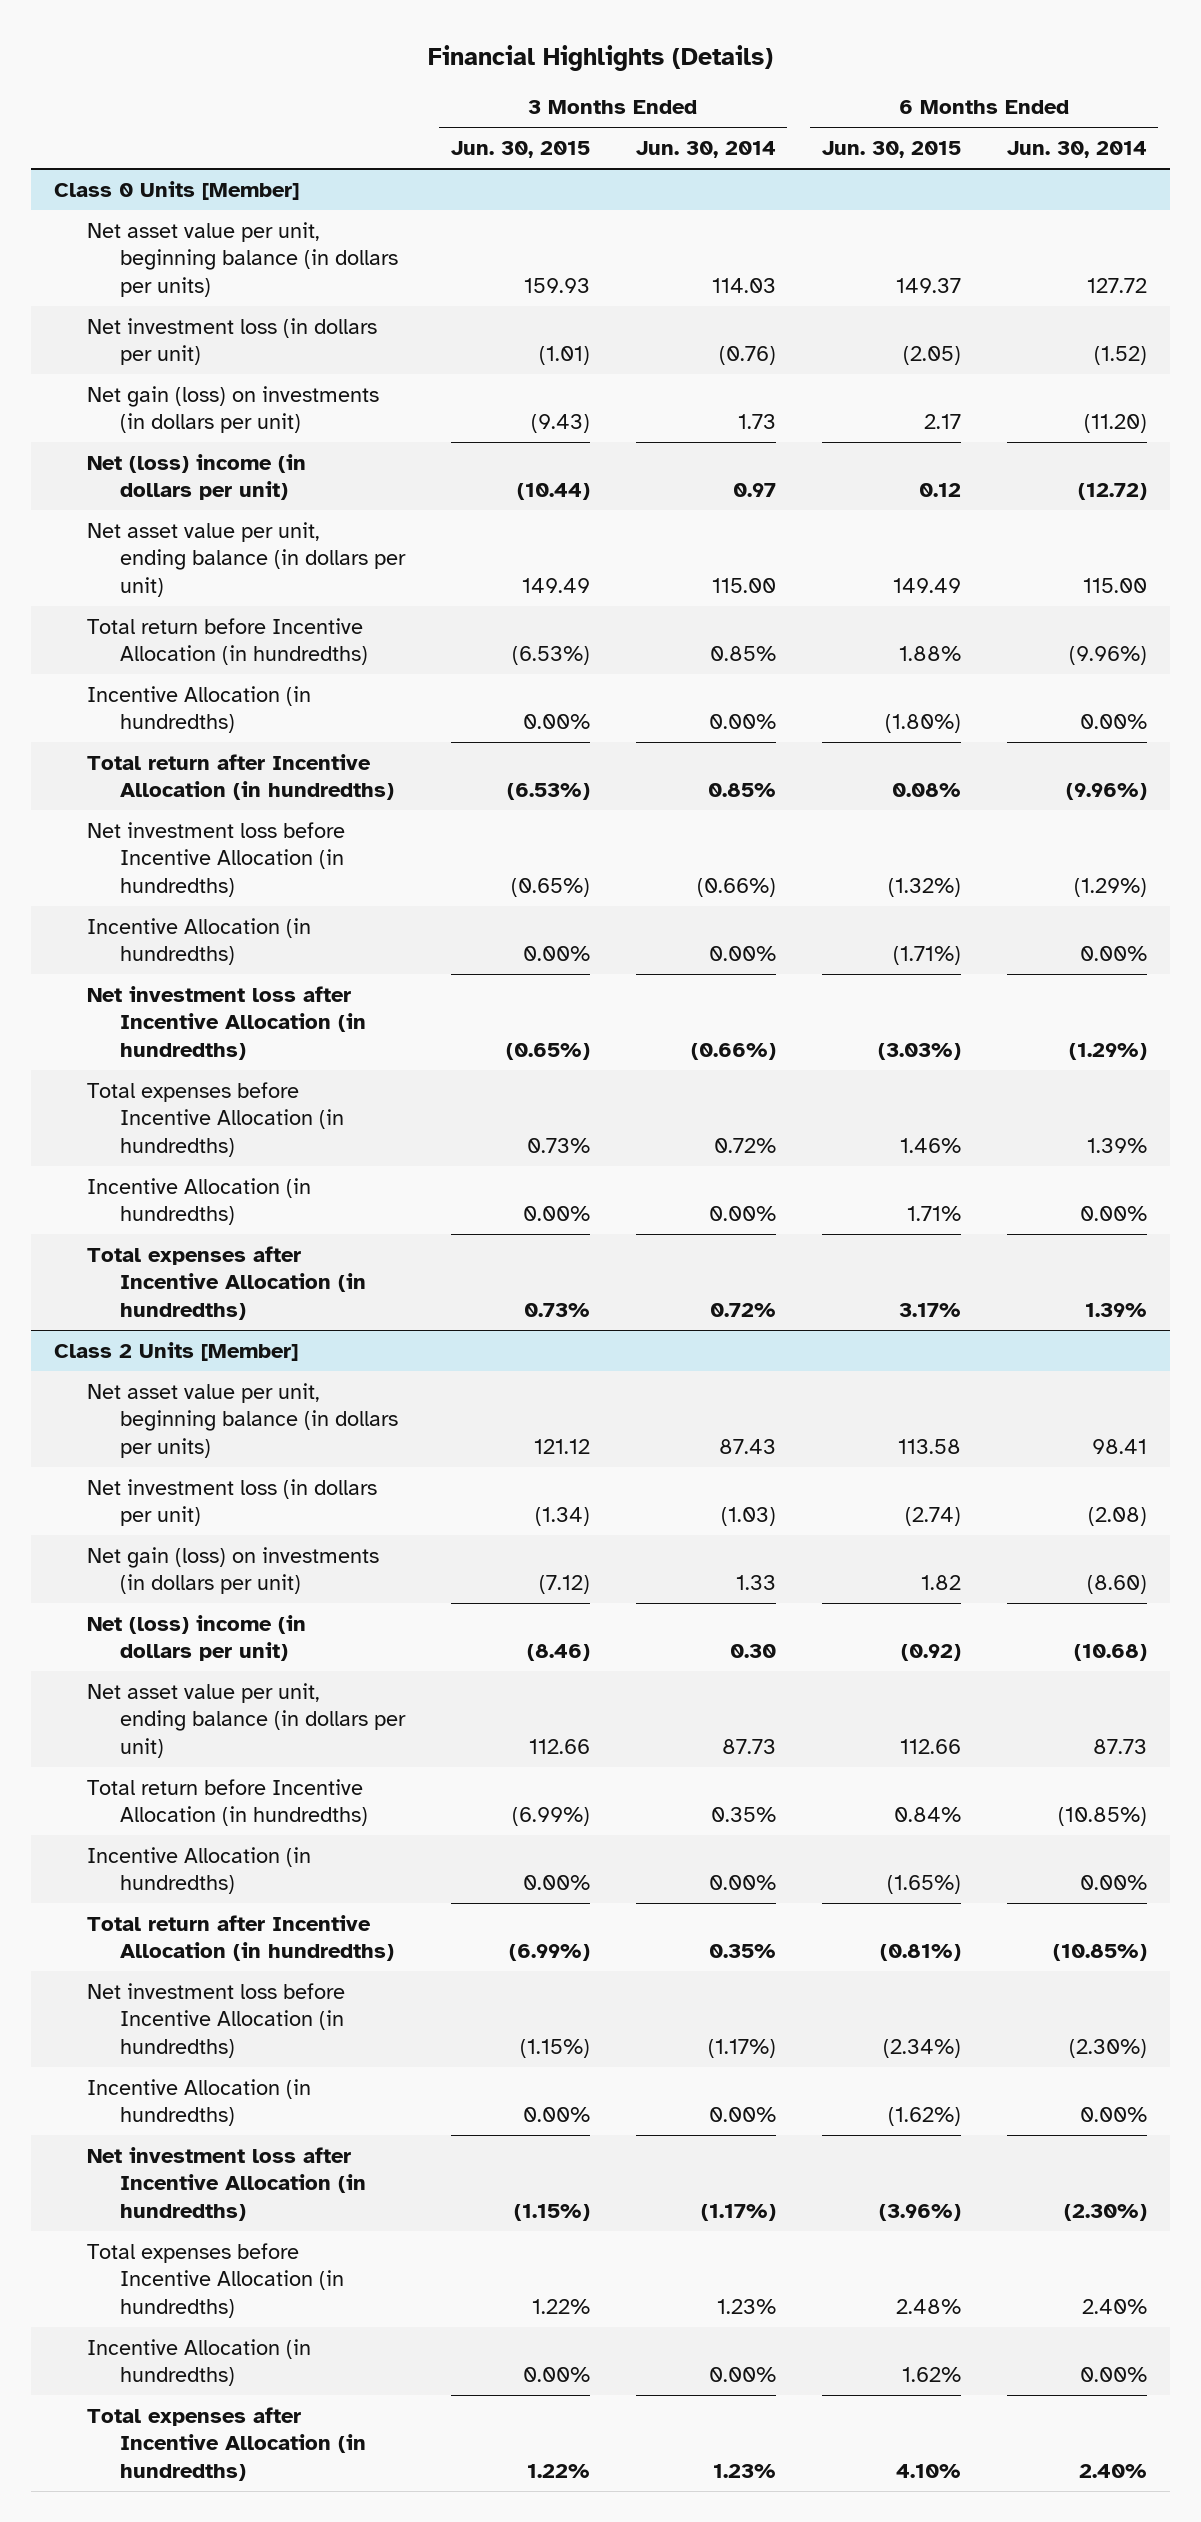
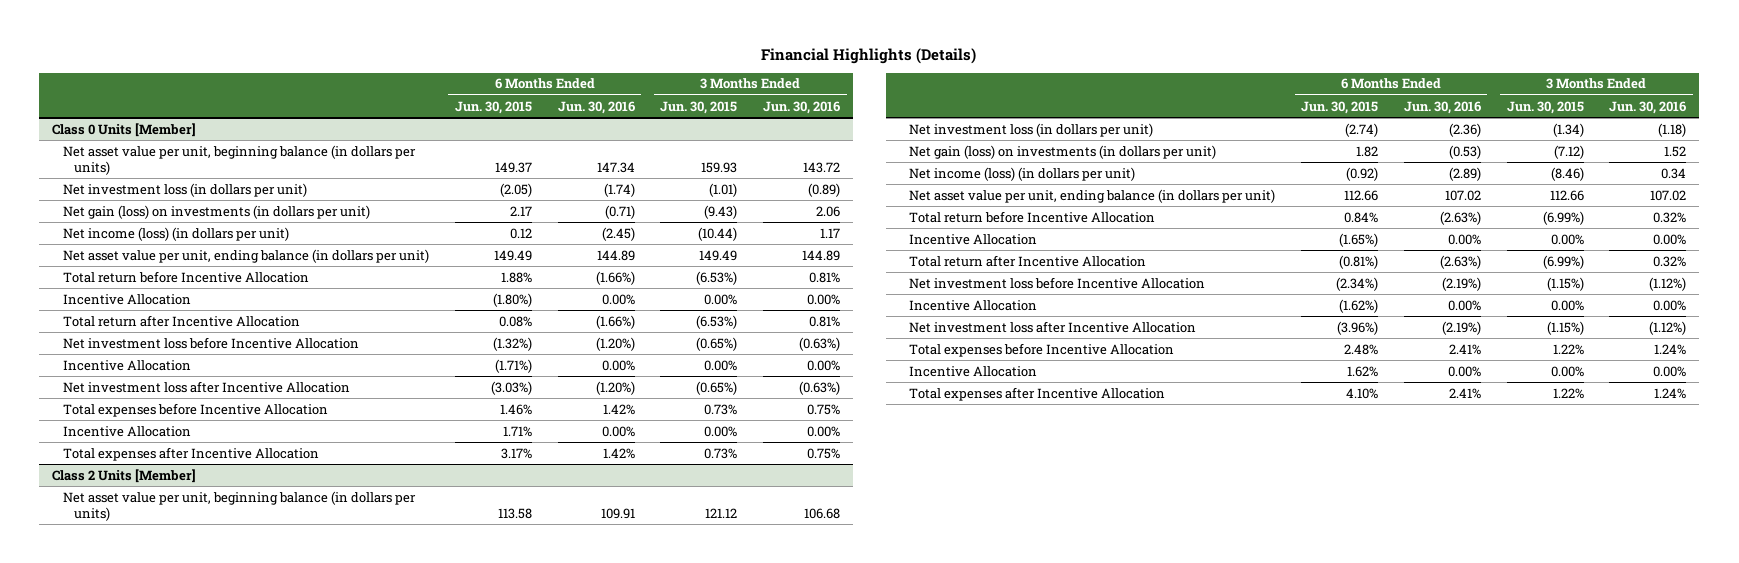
- | 3 Months Ended Jun. 30, 2015 | 3 Months Ended Jun. 30, 2014 | 6 Months Ended Jun. 30, 2015 | 6 Months Ended Jun. 30, 2014
+ | 6 Months Ended Jun. 30, 2015 | 6 Months Ended Jun. 30, 2016 | 3 Months Ended Jun. 30, 2015 | 3 Months Ended Jun. 30, 2016
@ Class 0 Units [Member]
- Net (loss) income (in dollars per unit) | (10.44) | 0.97 | 0.12 | (12.72)
+ Net income (loss) (in dollars per unit) | 0.12 | (2.45) | (10.44) | 1.17
- Total return before Incentive Allocation (in hundredths) | (6.53%) | 0.85% | 1.88% | (9.96%)
- Incentive Allocation (in hundredths) | 0.00% | 0.00% | (1.80%) | 0.00%
- Total return after Incentive Allocation (in hundredths) | (6.53%) | 0.85% | 0.08% | (9.96%)
- Net investment loss before Incentive Allocation (in hundredths) | (0.65%) | (0.66%) | (1.32%) | (1.29%)
- Incentive Allocation (in hundredths) | 0.00% | 0.00% | (1.71%) | 0.00%
- Net investment loss after Incentive Allocation (in hundredths) | (0.65%) | (0.66%) | (3.03%) | (1.29%)
- Total expenses before Incentive Allocation (in hundredths) | 0.73% | 0.72% | 1.46% | 1.39%
- Incentive Allocation (in hundredths) | 0.00% | 0.00% | 1.71% | 0.00%
- Total expenses after Incentive Allocation (in hundredths) | 0.73% | 0.72% | 3.17% | 1.39%
+ Total return before Incentive Allocation | 1.88% | (1.66%) | (6.53%) | 0.81%
+ Incentive Allocation | (1.80%) | 0.00% | 0.00% | 0.00%
+ Total return after Incentive Allocation | 0.08% | (1.66%) | (6.53%) | 0.81%
+ Net investment loss before Incentive Allocation | (1.32%) | (1.20%) | (0.65%) | (0.63%)
+ Incentive Allocation | (1.71%) | 0.00% | 0.00% | 0.00%
+ Net investment loss after Incentive Allocation | (3.03%) | (1.20%) | (0.65%) | (0.63%)
+ Total expenses before Incentive Allocation | 1.46% | 1.42% | 0.73% | 0.75%
+ Incentive Allocation | 1.71% | 0.00% | 0.00% | 0.00%
+ Total expenses after Incentive Allocation | 3.17% | 1.42% | 0.73% | 0.75%
@ Class 2 Units [Member]
- Net (loss) income (in dollars per unit) | (8.46) | 0.30 | (0.92) | (10.68)
+ Net income (loss) (in dollars per unit) | (0.92) | (2.89) | (8.46) | 0.34
- Total return before Incentive Allocation (in hundredths) | (6.99%) | 0.35% | 0.84% | (10.85%)
- Incentive Allocation (in hundredths) | 0.00% | 0.00% | (1.65%) | 0.00%
- Total return after Incentive Allocation (in hundredths) | (6.99%) | 0.35% | (0.81%) | (10.85%)
- Net investment loss before Incentive Allocation (in hundredths) | (1.15%) | (1.17%) | (2.34%) | (2.30%)
- Incentive Allocation (in hundredths) | 0.00% | 0.00% | (1.62%) | 0.00%
- Net investment loss after Incentive Allocation (in hundredths) | (1.15%) | (1.17%) | (3.96%) | (2.30%)
- Total expenses before Incentive Allocation (in hundredths) | 1.22% | 1.23% | 2.48% | 2.40%
- Incentive Allocation (in hundredths) | 0.00% | 0.00% | 1.62% | 0.00%
- Total expenses after Incentive Allocation (in hundredths) | 1.22% | 1.23% | 4.10% | 2.40%
+ Total return before Incentive Allocation | 0.84% | (2.63%) | (6.99%) | 0.32%
+ Incentive Allocation | (1.65%) | 0.00% | 0.00% | 0.00%
+ Total return after Incentive Allocation | (0.81%) | (2.63%) | (6.99%) | 0.32%
+ Net investment loss before Incentive Allocation | (2.34%) | (2.19%) | (1.15%) | (1.12%)
+ Incentive Allocation | (1.62%) | 0.00% | 0.00% | 0.00%
+ Net investment loss after Incentive Allocation | (3.96%) | (2.19%) | (1.15%) | (1.12%)
+ Total expenses before Incentive Allocation | 2.48% | 2.41% | 1.22% | 1.24%
+ Incentive Allocation | 1.62% | 0.00% | 0.00% | 0.00%
+ Total expenses after Incentive Allocation | 4.10% | 2.41% | 1.22% | 1.24%

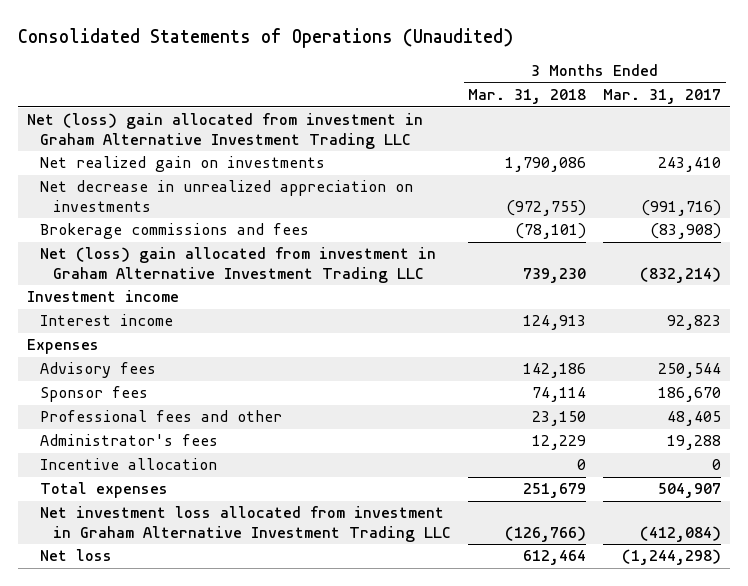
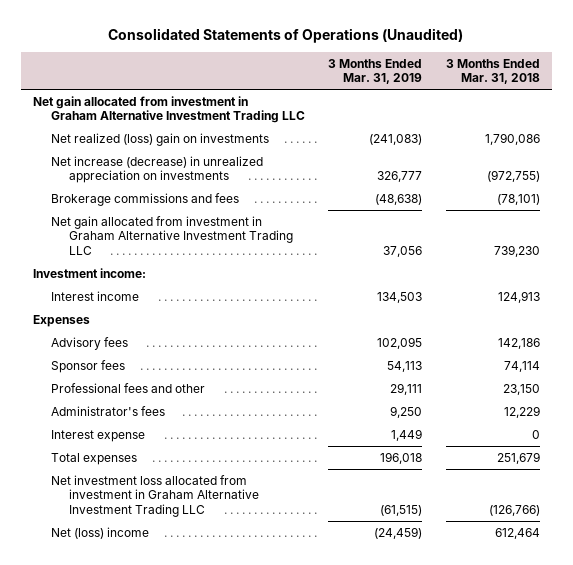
- | 3 Months Ended Mar. 31, 2018 | 3 Months Ended Mar. 31, 2017
+ | 3 Months Ended Mar. 31, 2019 | 3 Months Ended Mar. 31, 2018
- Net (loss) gain allocated from investment in Graham Alternative Investment Trading LLC
- Net realized gain on investments | 1,790,086 | 243,410
- Net decrease in unrealized appreciation on investments | (972,755) | (991,716)
+ Net gain allocated from investment in Graham Alternative Investment Trading LLC
+ Net realized (loss) gain on investments | (241,083) | 1,790,086
+ Net increase (decrease) in unrealized appreciation on investments | 326,777 | (972,755)
- Net (loss) gain allocated from investment in Graham Alternative Investment Trading LLC | 739,230 | (832,214)
- Investment income
+ Net gain allocated from investment in Graham Alternative Investment Trading LLC | 37,056 | 739,230
+ Investment income:
- Incentive allocation | 0 | 0
+ Interest expense | 1,449 | 0
- Net loss | 612,464 | (1,244,298)
+ Net (loss) income | (24,459) | 612,464

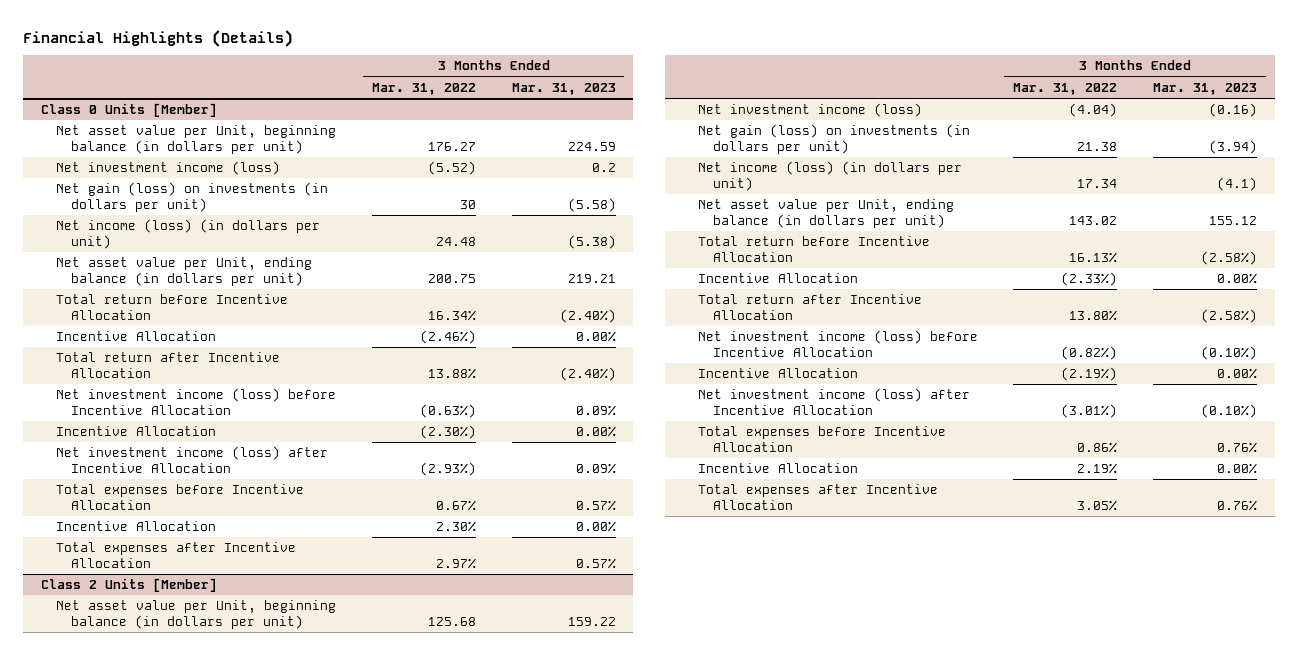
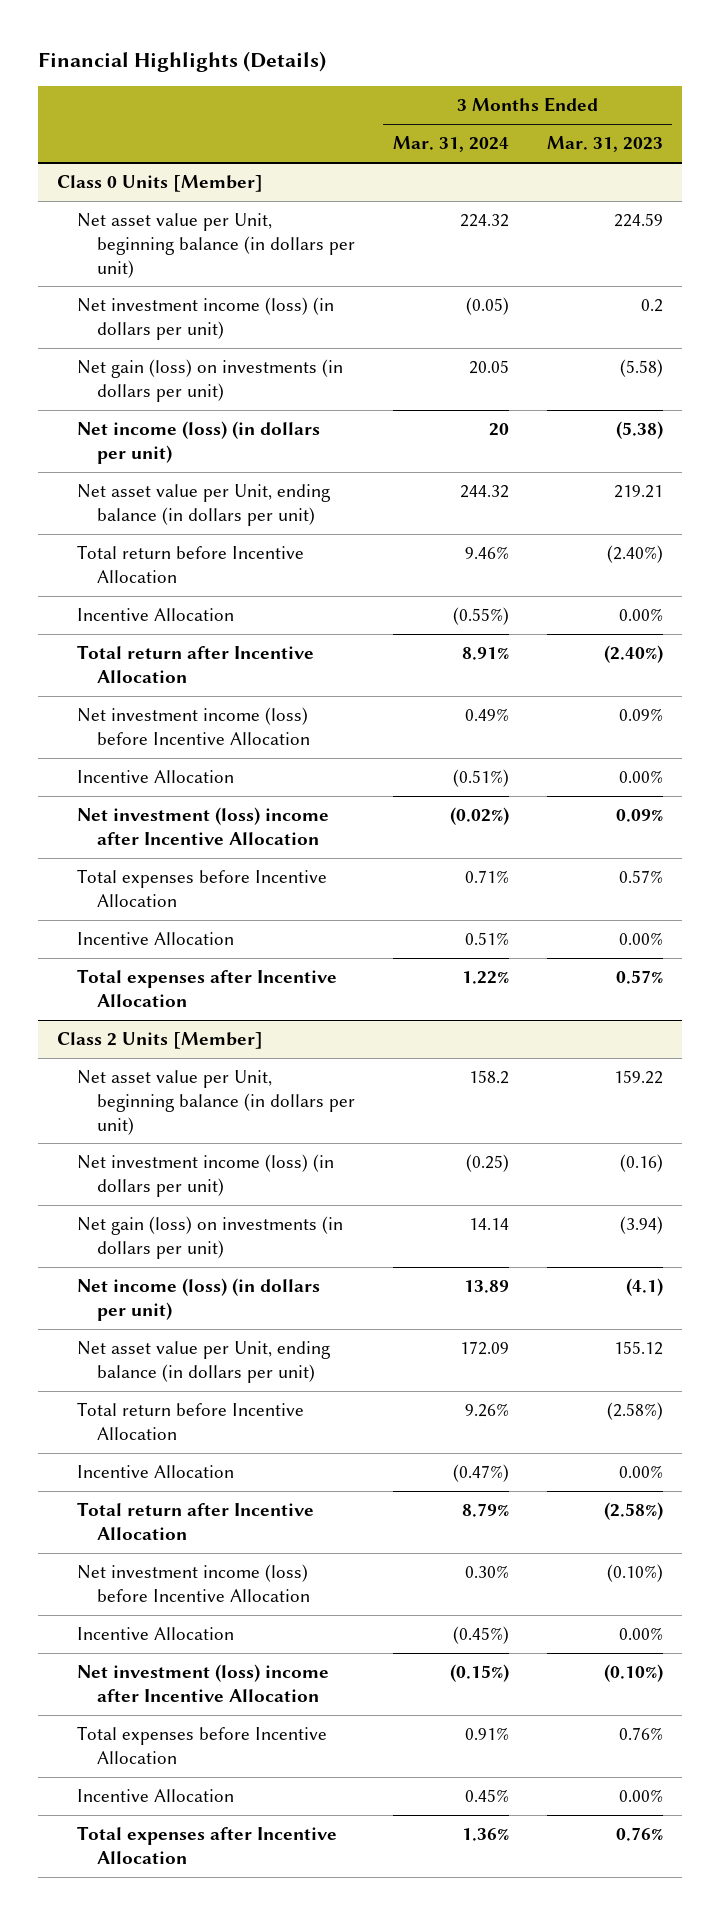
- | 3 Months Ended Mar. 31, 2022 | 3 Months Ended Mar. 31, 2023
+ | 3 Months Ended Mar. 31, 2024 | 3 Months Ended Mar. 31, 2023
@ Class 0 Units [Member]
- Net investment income (loss) | (5.52) | 0.2
+ Net investment income (loss) (in dollars per unit) | (0.05) | 0.2
- Net investment income (loss) after Incentive Allocation | (2.93%) | 0.09%
+ Net investment (loss) income after Incentive Allocation | (0.02%) | 0.09%
@ Class 2 Units [Member]
- Net investment income (loss) | (4.04) | (0.16)
+ Net investment income (loss) (in dollars per unit) | (0.25) | (0.16)
- Net investment income (loss) after Incentive Allocation | (3.01%) | (0.10%)
+ Net investment (loss) income after Incentive Allocation | (0.15%) | (0.10%)

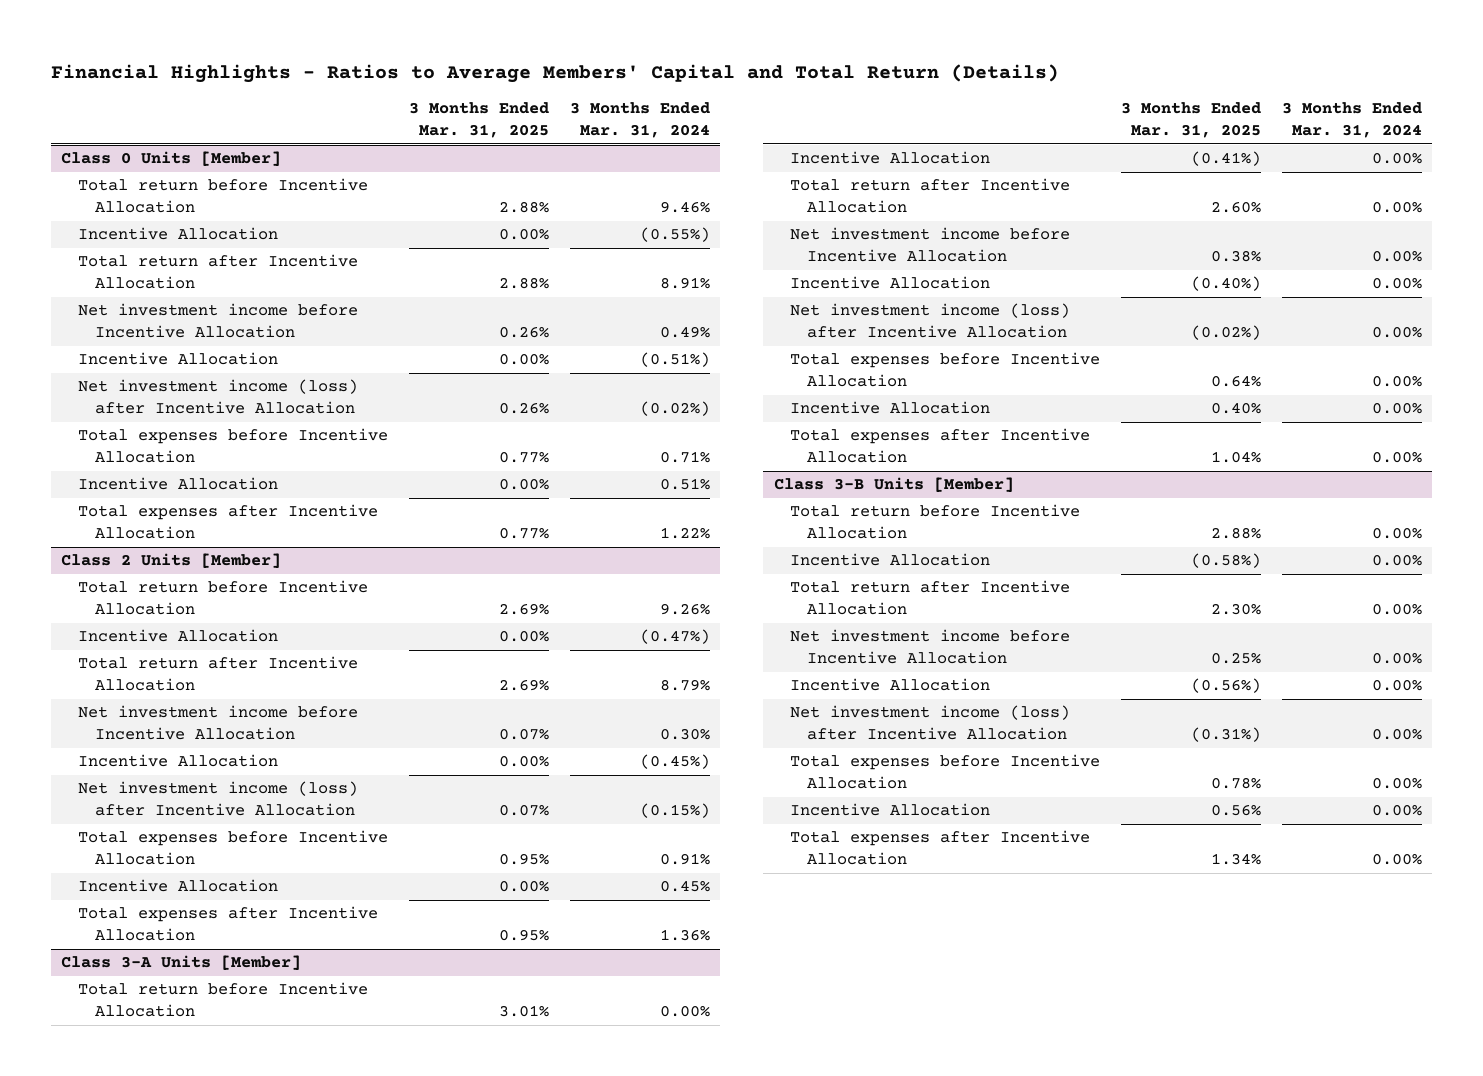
- Financial Highlights (Details)
+ Financial Highlights - Ratios to Average Members' Capital and Total Return (Details)
- | 3 Months Ended Mar. 31, 2024 | 3 Months Ended Mar. 31, 2023
+ | 3 Months Ended Mar. 31, 2025 | 3 Months Ended Mar. 31, 2024
@ Class 0 Units [Member]
- Net asset value per Unit, beginning balance (in dollars per unit) | 224.32 | 224.59
- Net investment income (loss) (in dollars per unit) | (0.05) | 0.2
- Net gain (loss) on investments (in dollars per unit) | 20.05 | (5.58)
- Net income (loss) (in dollars per unit) | 20 | (5.38)
- Net asset value per Unit, ending balance (in dollars per unit) | 244.32 | 219.21
- Net investment income (loss) before Incentive Allocation | 0.49% | 0.09%
+ Net investment income before Incentive Allocation | 0.26% | 0.49%
- Net investment (loss) income after Incentive Allocation | (0.02%) | 0.09%
+ Net investment income (loss) after Incentive Allocation | 0.26% | (0.02%)
@ Class 2 Units [Member]
- Net asset value per Unit, beginning balance (in dollars per unit) | 158.2 | 159.22
- Net investment income (loss) (in dollars per unit) | (0.25) | (0.16)
- Net gain (loss) on investments (in dollars per unit) | 14.14 | (3.94)
- Net income (loss) (in dollars per unit) | 13.89 | (4.1)
- Net asset value per Unit, ending balance (in dollars per unit) | 172.09 | 155.12
- Net investment income (loss) before Incentive Allocation | 0.30% | (0.10%)
+ Net investment income before Incentive Allocation | 0.07% | 0.30%
- Net investment (loss) income after Incentive Allocation | (0.15%) | (0.10%)
+ Net investment income (loss) after Incentive Allocation | 0.07% | (0.15%)
+ Class 3-A Units [Member]
+ Total return before Incentive Allocation | 3.01% | 0.00%
+ Incentive Allocation | (0.41%) | 0.00%
+ Total return after Incentive Allocation | 2.60% | 0.00%
+ Net investment income before Incentive Allocation | 0.38% | 0.00%
+ Incentive Allocation | (0.40%) | 0.00%
+ Net investment income (loss) after Incentive Allocation | (0.02%) | 0.00%
+ Total expenses before Incentive Allocation | 0.64% | 0.00%
+ Incentive Allocation | 0.40% | 0.00%
+ Total expenses after Incentive Allocation | 1.04% | 0.00%
+ Class 3-B Units [Member]
+ Total return before Incentive Allocation | 2.88% | 0.00%
+ Incentive Allocation | (0.58%) | 0.00%
+ Total return after Incentive Allocation | 2.30% | 0.00%
+ Net investment income before Incentive Allocation | 0.25% | 0.00%
+ Incentive Allocation | (0.56%) | 0.00%
+ Net investment income (loss) after Incentive Allocation | (0.31%) | 0.00%
+ Total expenses before Incentive Allocation | 0.78% | 0.00%
+ Incentive Allocation | 0.56% | 0.00%
+ Total expenses after Incentive Allocation | 1.34% | 0.00%

